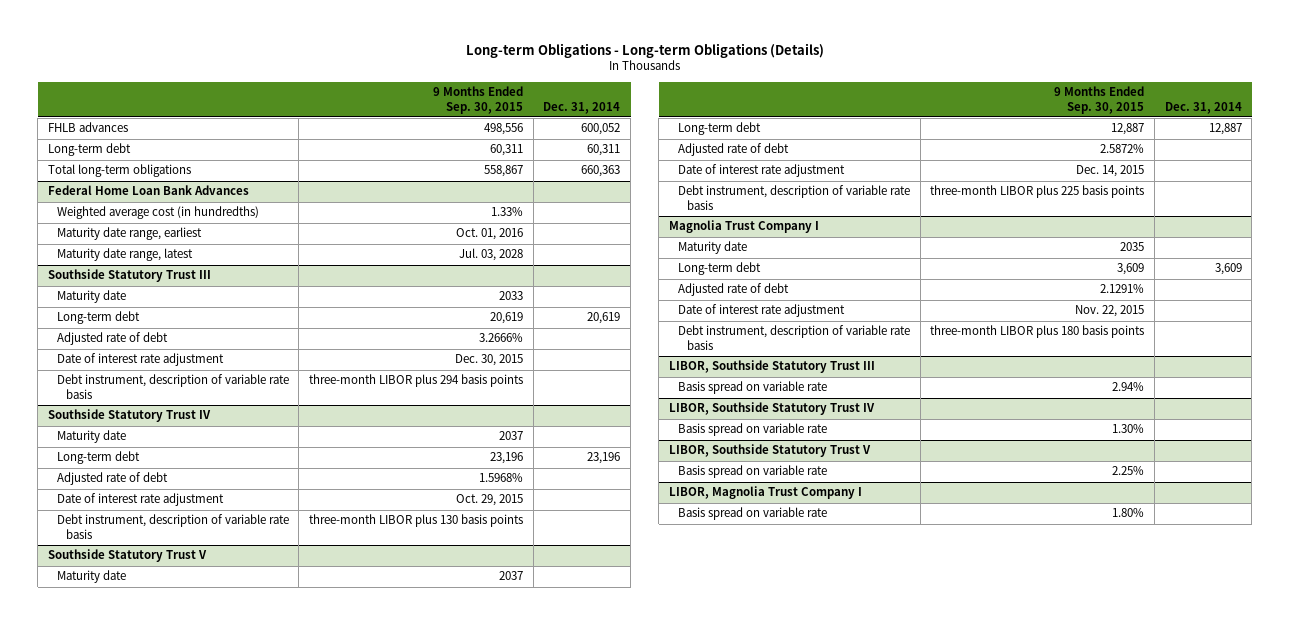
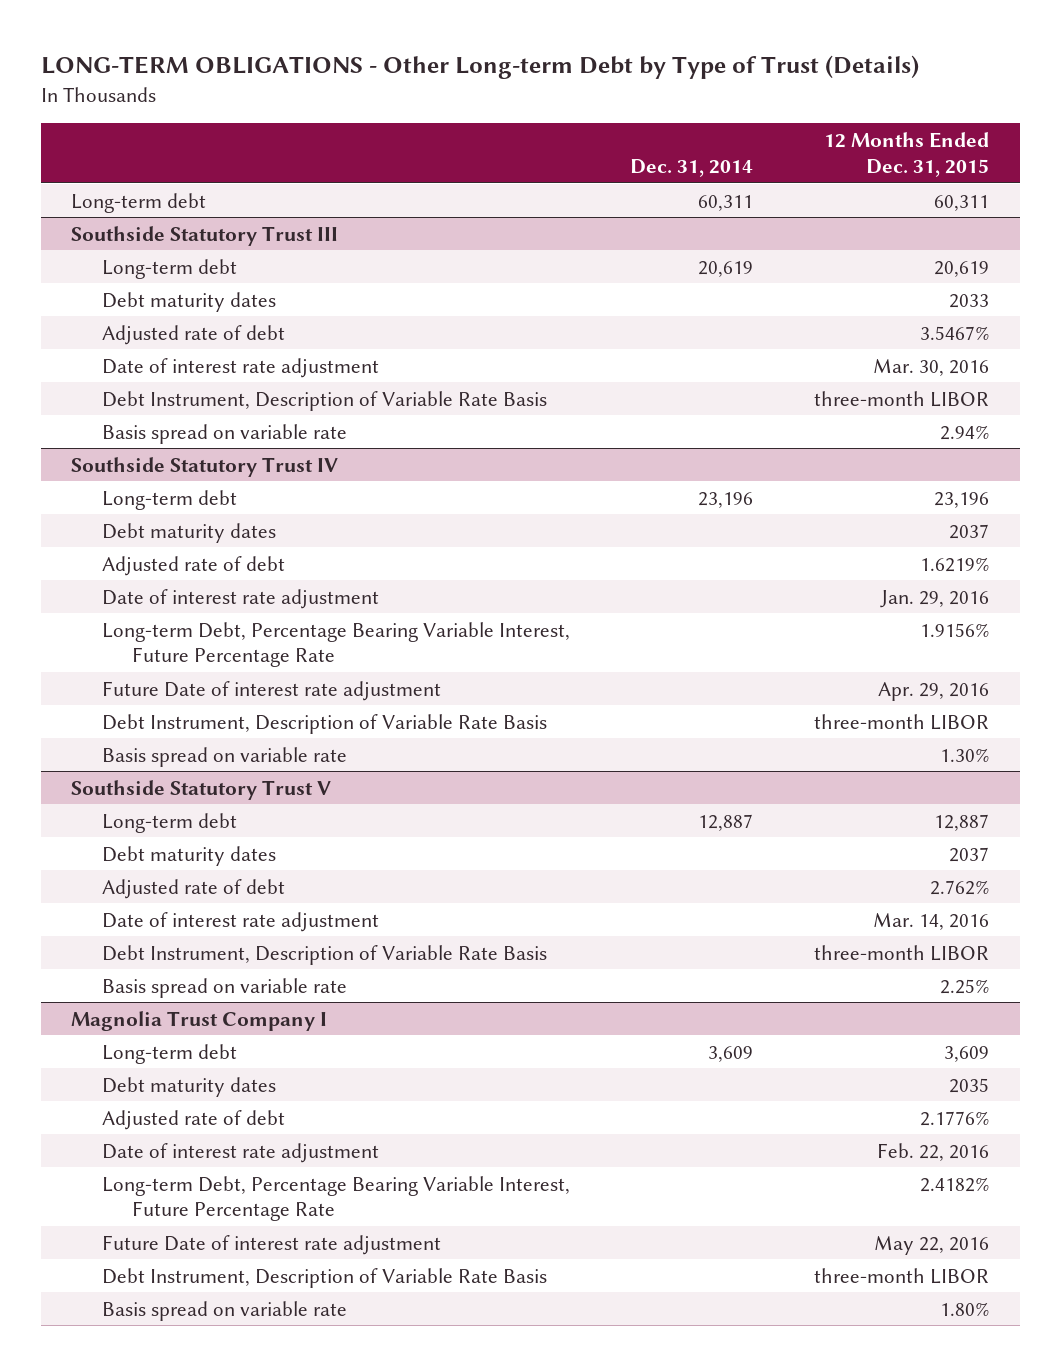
- Long-term Obligations - Long-term Obligations (Details)
+ LONG-TERM OBLIGATIONS - Other Long-term Debt by Type of Trust (Details)
- | 9 Months Ended Sep. 30, 2015 | Dec. 31, 2014
+ | Dec. 31, 2014 | 12 Months Ended Dec. 31, 2015
- FHLB advances | 498,556 | 600,052
- Total long-term obligations | 558,867 | 660,363
- Federal Home Loan Bank Advances
- Weighted average cost (in hundredths) | 1.33% |
- Maturity date range, earliest | Oct. 01, 2016 |
- Maturity date range, latest | Jul. 03, 2028 |
@ Southside Statutory Trust III
- Maturity date | 2033 |
+ Debt maturity dates | | 2033
- Debt instrument, description of variable rate basis | three-month LIBOR plus 294 basis points |
+ Debt Instrument, Description of Variable Rate Basis | | three-month LIBOR
+ Basis spread on variable rate | | 2.94%
@ Southside Statutory Trust IV
- Maturity date | 2037 |
+ Debt maturity dates | | 2037
- Debt instrument, description of variable rate basis | three-month LIBOR plus 130 basis points |
+ Long-term Debt, Percentage Bearing Variable Interest, Future Percentage Rate | | 1.9156%
+ Future Date of interest rate adjustment | | Apr. 29, 2016
+ Debt Instrument, Description of Variable Rate Basis | | three-month LIBOR
+ Basis spread on variable rate | | 1.30%
@ Southside Statutory Trust V
- Maturity date | 2037 |
+ Debt maturity dates | | 2037
- Debt instrument, description of variable rate basis | three-month LIBOR plus 225 basis points |
+ Debt Instrument, Description of Variable Rate Basis | | three-month LIBOR
+ Basis spread on variable rate | | 2.25%
@ Magnolia Trust Company I
- Maturity date | 2035 |
+ Debt maturity dates | | 2035
- Debt instrument, description of variable rate basis | three-month LIBOR plus 180 basis points |
- LIBOR, Southside Statutory Trust III
- Basis spread on variable rate | 2.94% |
- LIBOR, Southside Statutory Trust IV
- Basis spread on variable rate | 1.30% |
- LIBOR, Southside Statutory Trust V
- Basis spread on variable rate | 2.25% |
- LIBOR, Magnolia Trust Company I
- Basis spread on variable rate | 1.80% |
@ Magnolia Trust Company I
+ Long-term Debt, Percentage Bearing Variable Interest, Future Percentage Rate | | 2.4182%
+ Future Date of interest rate adjustment | | May 22, 2016
+ Debt Instrument, Description of Variable Rate Basis | | three-month LIBOR
+ Basis spread on variable rate | | 1.80%

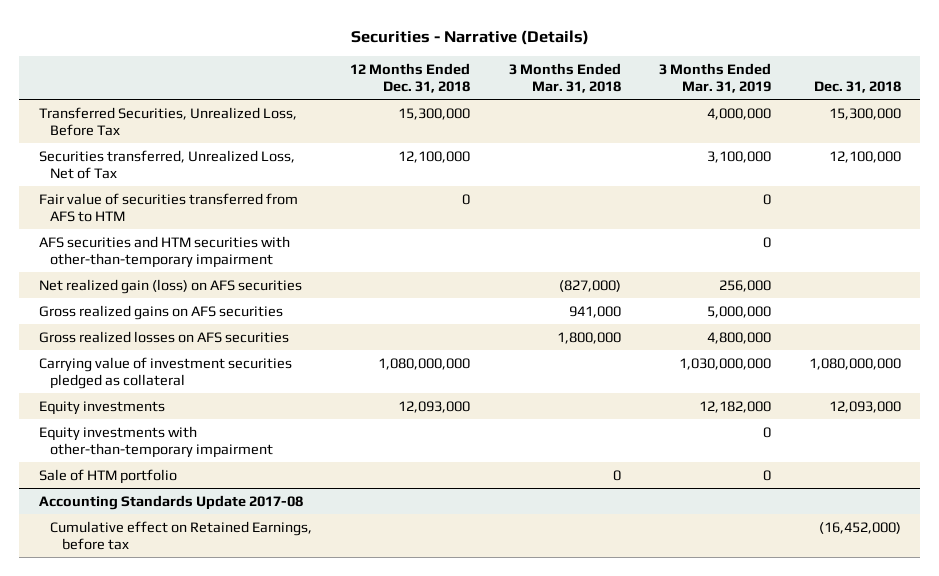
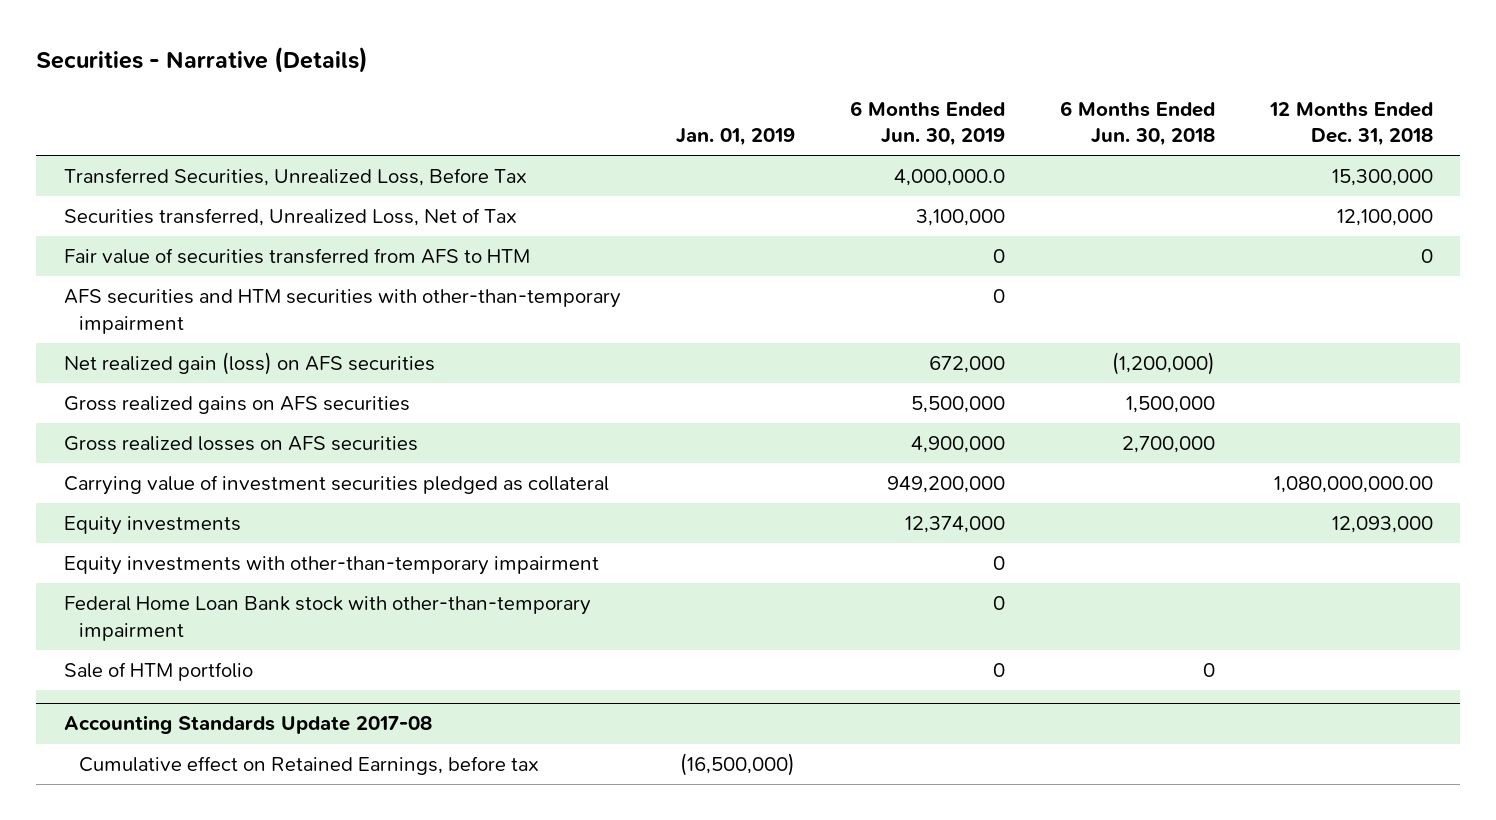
- | 12 Months Ended Dec. 31, 2018 | 3 Months Ended Mar. 31, 2018 | 3 Months Ended Mar. 31, 2019 | Dec. 31, 2018
+ | Jan. 01, 2019 | 6 Months Ended Jun. 30, 2019 | 6 Months Ended Jun. 30, 2018 | 12 Months Ended Dec. 31, 2018
- Carrying value of investment securities pledged as collateral | 1,080,000,000 | | 1,030,000,000 | 1,080,000,000
+ Carrying value of investment securities pledged as collateral | | 949,200,000 | | 1,080,000,000.00
+ Federal Home Loan Bank stock with other-than-temporary impairment | | 0 | |

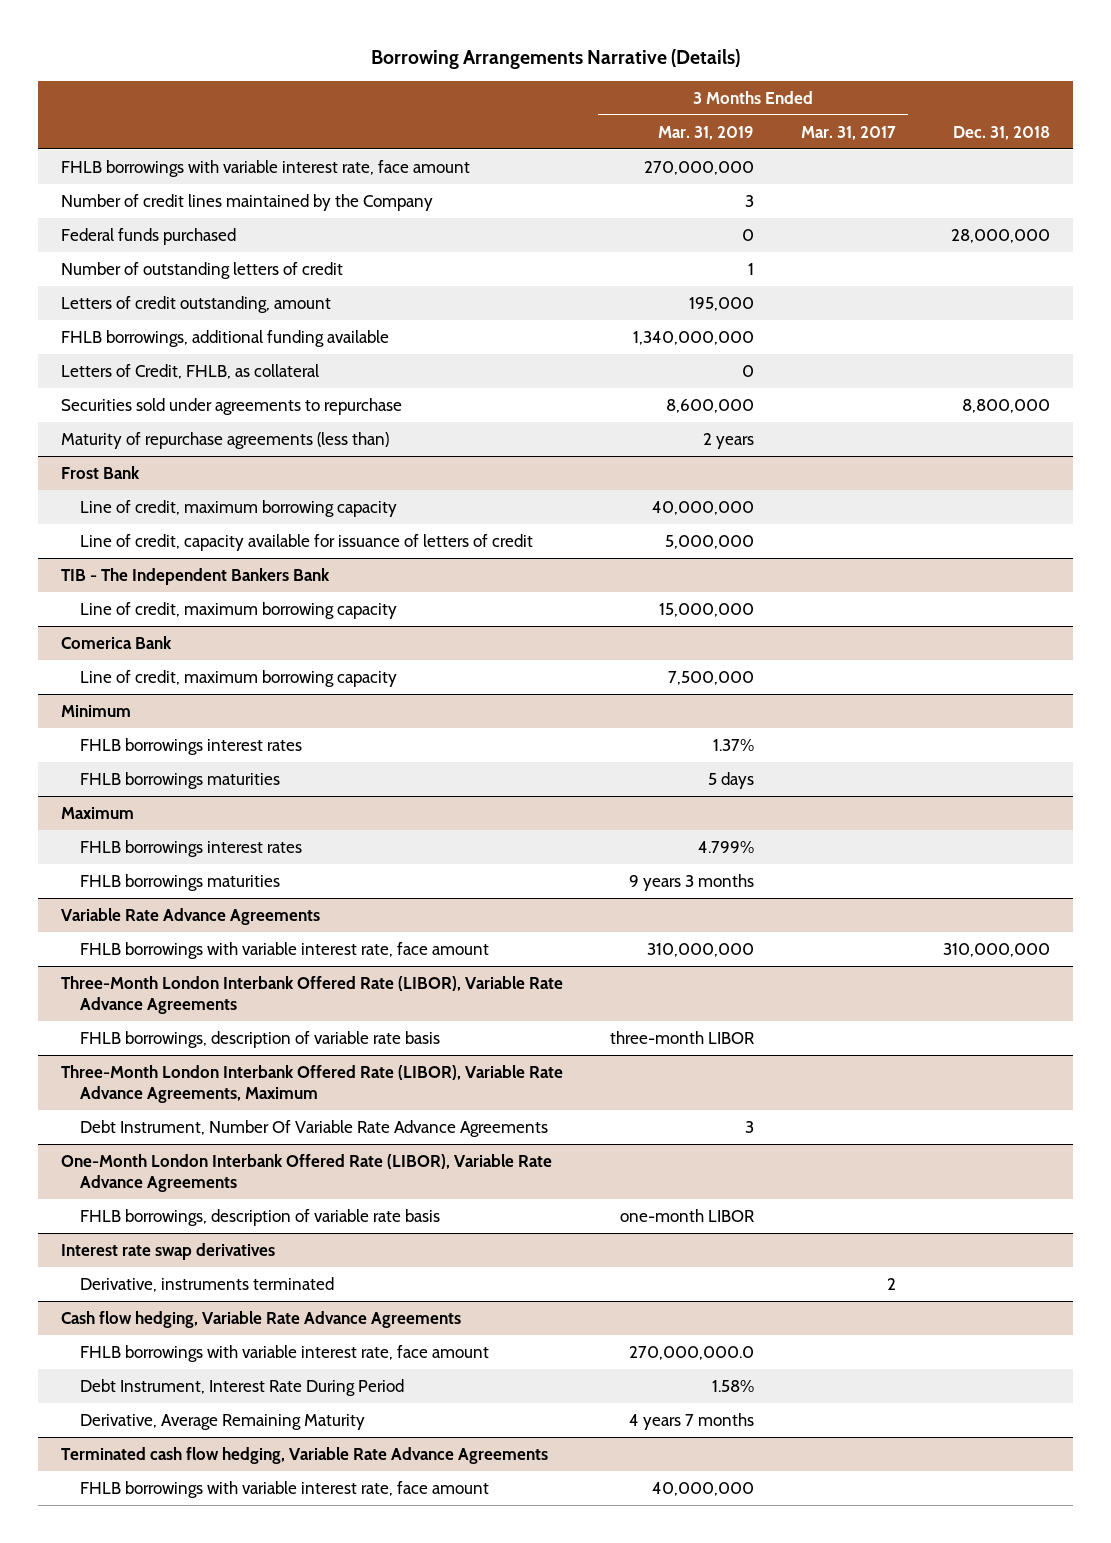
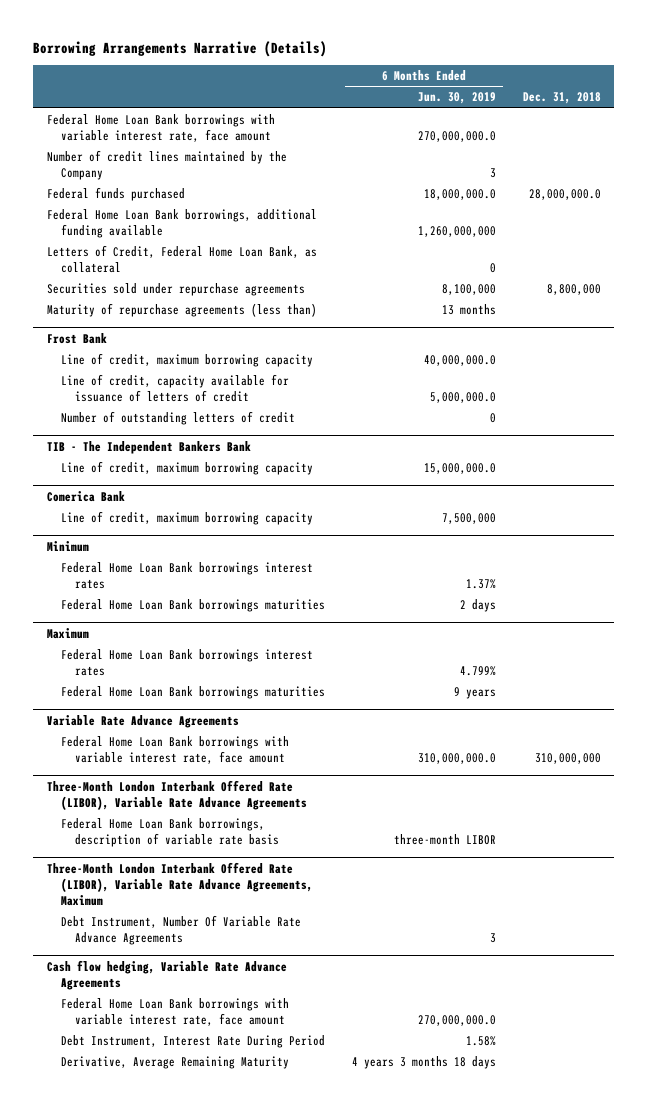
- | 3 Months Ended Mar. 31, 2019 | 3 Months Ended Mar. 31, 2017 | Dec. 31, 2018
+ | 6 Months Ended Jun. 30, 2019 | Dec. 31, 2018
- FHLB borrowings with variable interest rate, face amount | 270,000,000 | |
+ Federal Home Loan Bank borrowings with variable interest rate, face amount | 270,000,000.0 |
- Federal funds purchased | 0 | | 28,000,000
- Number of outstanding letters of credit | 1 | |
- Letters of credit outstanding, amount | 195,000 | |
- FHLB borrowings, additional funding available | 1,340,000,000 | |
- Letters of Credit, FHLB, as collateral | 0 | |
- Securities sold under agreements to repurchase | 8,600,000 | | 8,800,000
+ Federal funds purchased | 18,000,000.0 | 28,000,000.0
+ Federal Home Loan Bank borrowings, additional funding available | 1,260,000,000 |
+ Letters of Credit, Federal Home Loan Bank, as collateral | 0 |
+ Securities sold under repurchase agreements | 8,100,000 | 8,800,000
@ Frost Bank
+ Number of outstanding letters of credit | 0 |
@ Minimum
- FHLB borrowings interest rates | 1.37% | |
- FHLB borrowings maturities | 5 days | |
+ Federal Home Loan Bank borrowings interest rates | 1.37% |
+ Federal Home Loan Bank borrowings maturities | 2 days |
@ Maximum
- FHLB borrowings interest rates | 4.799% | |
- FHLB borrowings maturities | 9 years 3 months | |
+ Federal Home Loan Bank borrowings interest rates | 4.799% |
+ Federal Home Loan Bank borrowings maturities | 9 years |
@ Variable Rate Advance Agreements
- FHLB borrowings with variable interest rate, face amount | 310,000,000 | | 310,000,000
+ Federal Home Loan Bank borrowings with variable interest rate, face amount | 310,000,000.0 | 310,000,000
@ Three-Month London Interbank Offered Rate (LIBOR), Variable Rate Advance Agreements
- FHLB borrowings, description of variable rate basis | three-month LIBOR | |
+ Federal Home Loan Bank borrowings, description of variable rate basis | three-month LIBOR |
- One-Month London Interbank Offered Rate (LIBOR), Variable Rate Advance Agreements
- FHLB borrowings, description of variable rate basis | one-month LIBOR | |
- Interest rate swap derivatives
- Derivative, instruments terminated | | 2 |
@ Cash flow hedging, Variable Rate Advance Agreements
- FHLB borrowings with variable interest rate, face amount | 270,000,000.0 | |
+ Federal Home Loan Bank borrowings with variable interest rate, face amount | 270,000,000.0 |
- Terminated cash flow hedging, Variable Rate Advance Agreements
- FHLB borrowings with variable interest rate, face amount | 40,000,000 | |

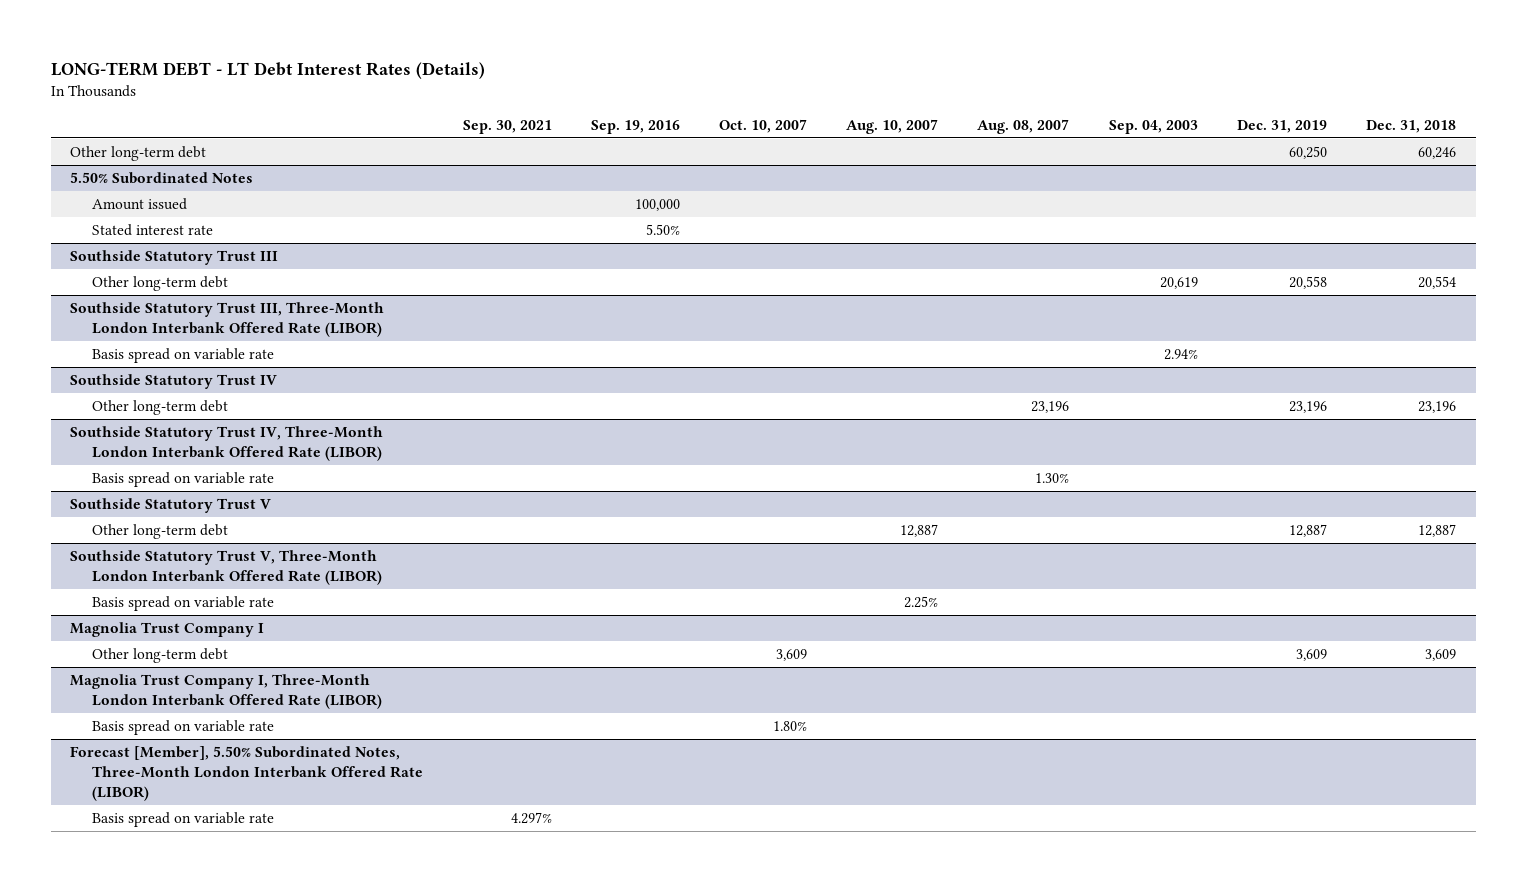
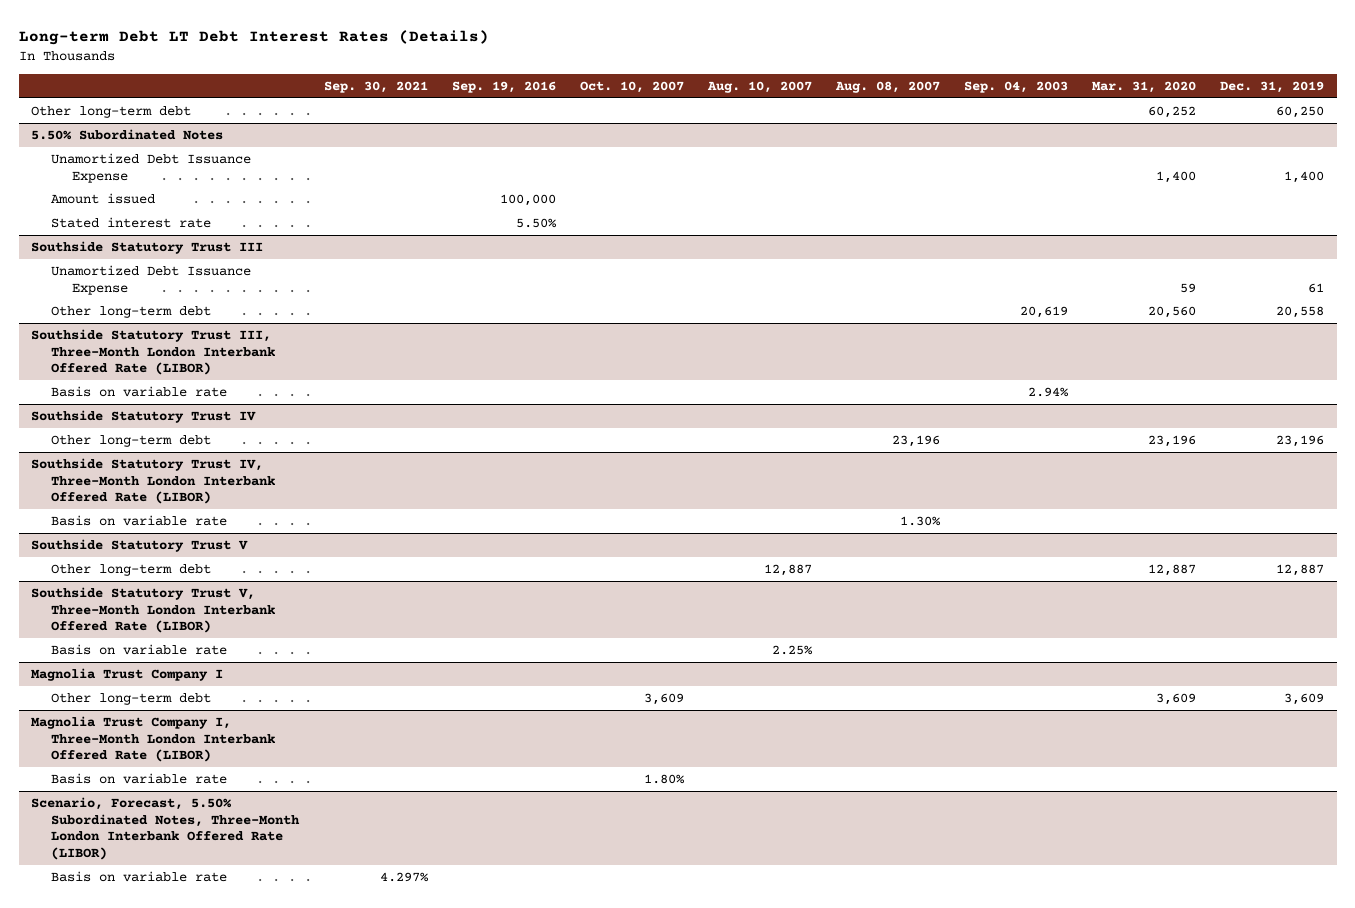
- LONG-TERM DEBT - LT Debt Interest Rates (Details)
+ Long-term Debt LT Debt Interest Rates (Details)
- | Sep. 30, 2021 | Sep. 19, 2016 | Oct. 10, 2007 | Aug. 10, 2007 | Aug. 08, 2007 | Sep. 04, 2003 | Dec. 31, 2019 | Dec. 31, 2018
+ | Sep. 30, 2021 | Sep. 19, 2016 | Oct. 10, 2007 | Aug. 10, 2007 | Aug. 08, 2007 | Sep. 04, 2003 | Mar. 31, 2020 | Dec. 31, 2019
@ 5.50% Subordinated Notes
+ Unamortized Debt Issuance Expense | | | | | | | 1,400 | 1,400
@ Southside Statutory Trust III
+ Unamortized Debt Issuance Expense | | | | | | | 59 | 61
@ Southside Statutory Trust III, Three-Month London Interbank Offered Rate (LIBOR)
- Basis spread on variable rate | | | | | | 2.94% | |
+ Basis on variable rate | | | | | | 2.94% | |
@ Southside Statutory Trust IV, Three-Month London Interbank Offered Rate (LIBOR)
- Basis spread on variable rate | | | | | 1.30% | | |
+ Basis on variable rate | | | | | 1.30% | | |
@ Southside Statutory Trust V, Three-Month London Interbank Offered Rate (LIBOR)
- Basis spread on variable rate | | | | 2.25% | | | |
+ Basis on variable rate | | | | 2.25% | | | |
@ Magnolia Trust Company I, Three-Month London Interbank Offered Rate (LIBOR)
- Basis spread on variable rate | | | 1.80% | | | | |
- Forecast [Member], 5.50% Subordinated Notes, Three-Month London Interbank Offered Rate (LIBOR)
- Basis spread on variable rate | 4.297% | | | | | | |
@ Magnolia Trust Company I, Three-Month London Interbank Offered Rate (LIBOR)
+ Basis on variable rate | | | 1.80% | | | | |
+ Scenario, Forecast, 5.50% Subordinated Notes, Three-Month London Interbank Offered Rate (LIBOR)
+ Basis on variable rate | 4.297% | | | | | | |

